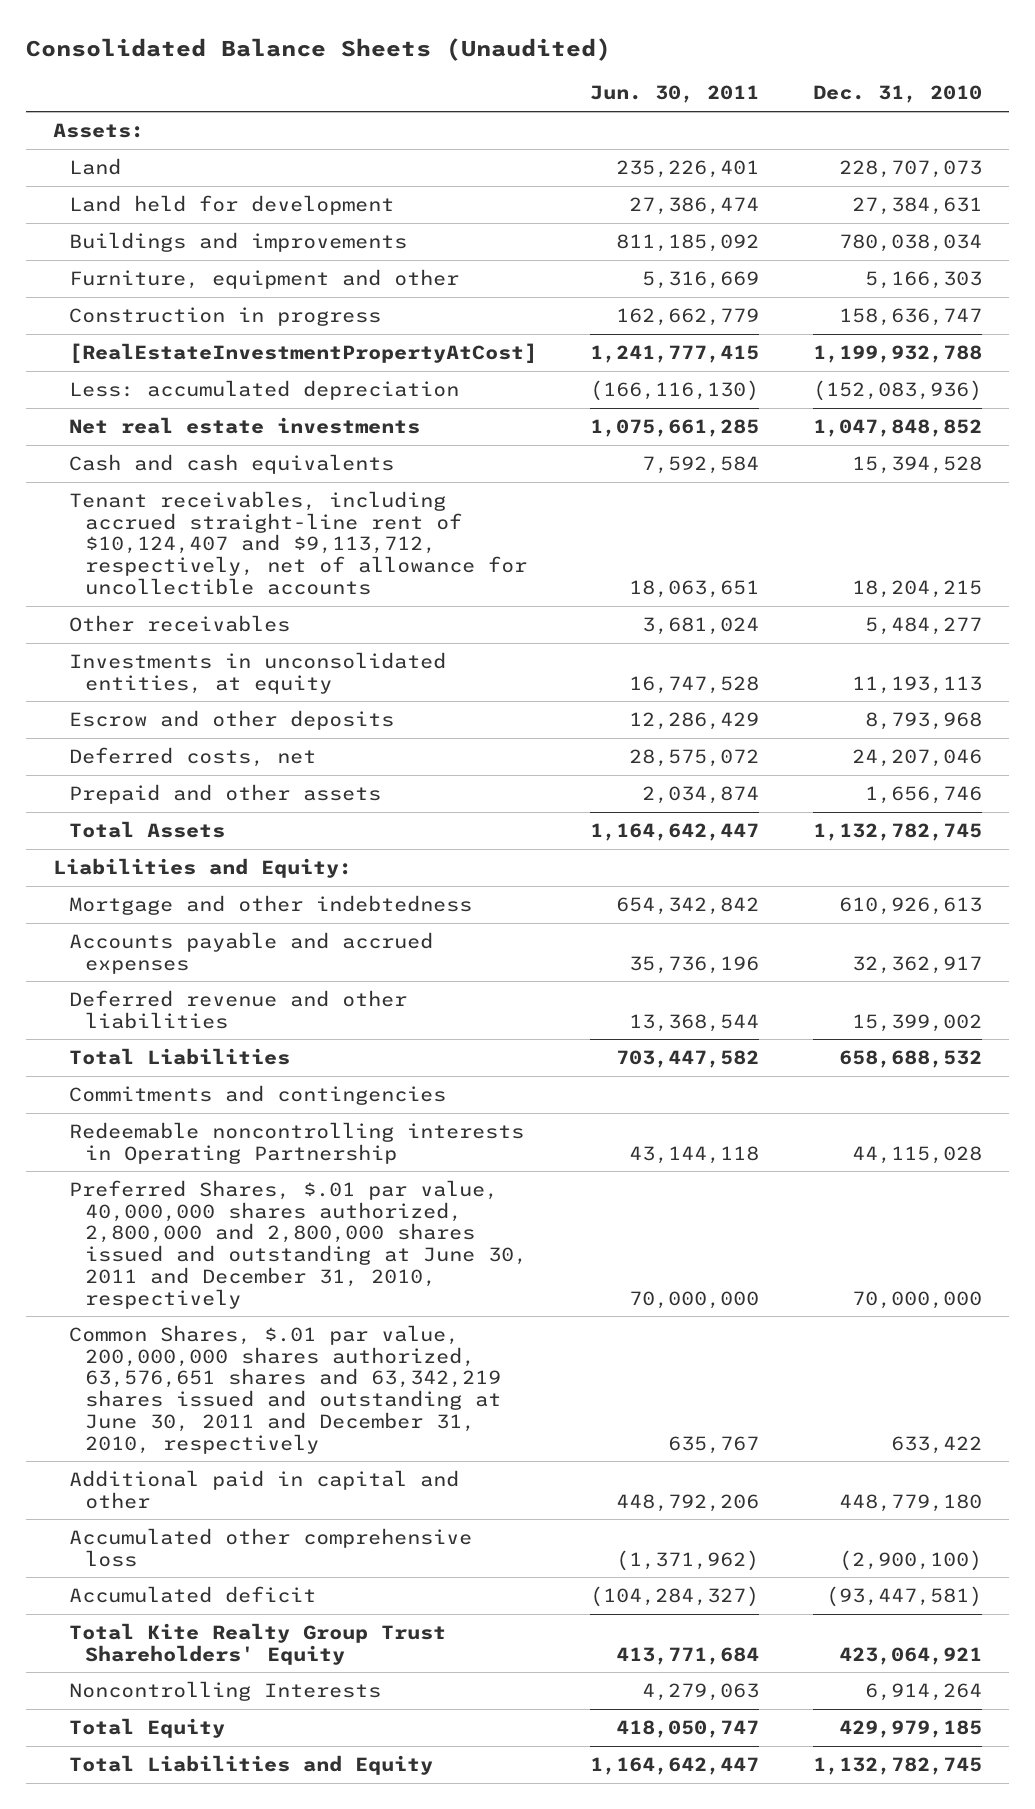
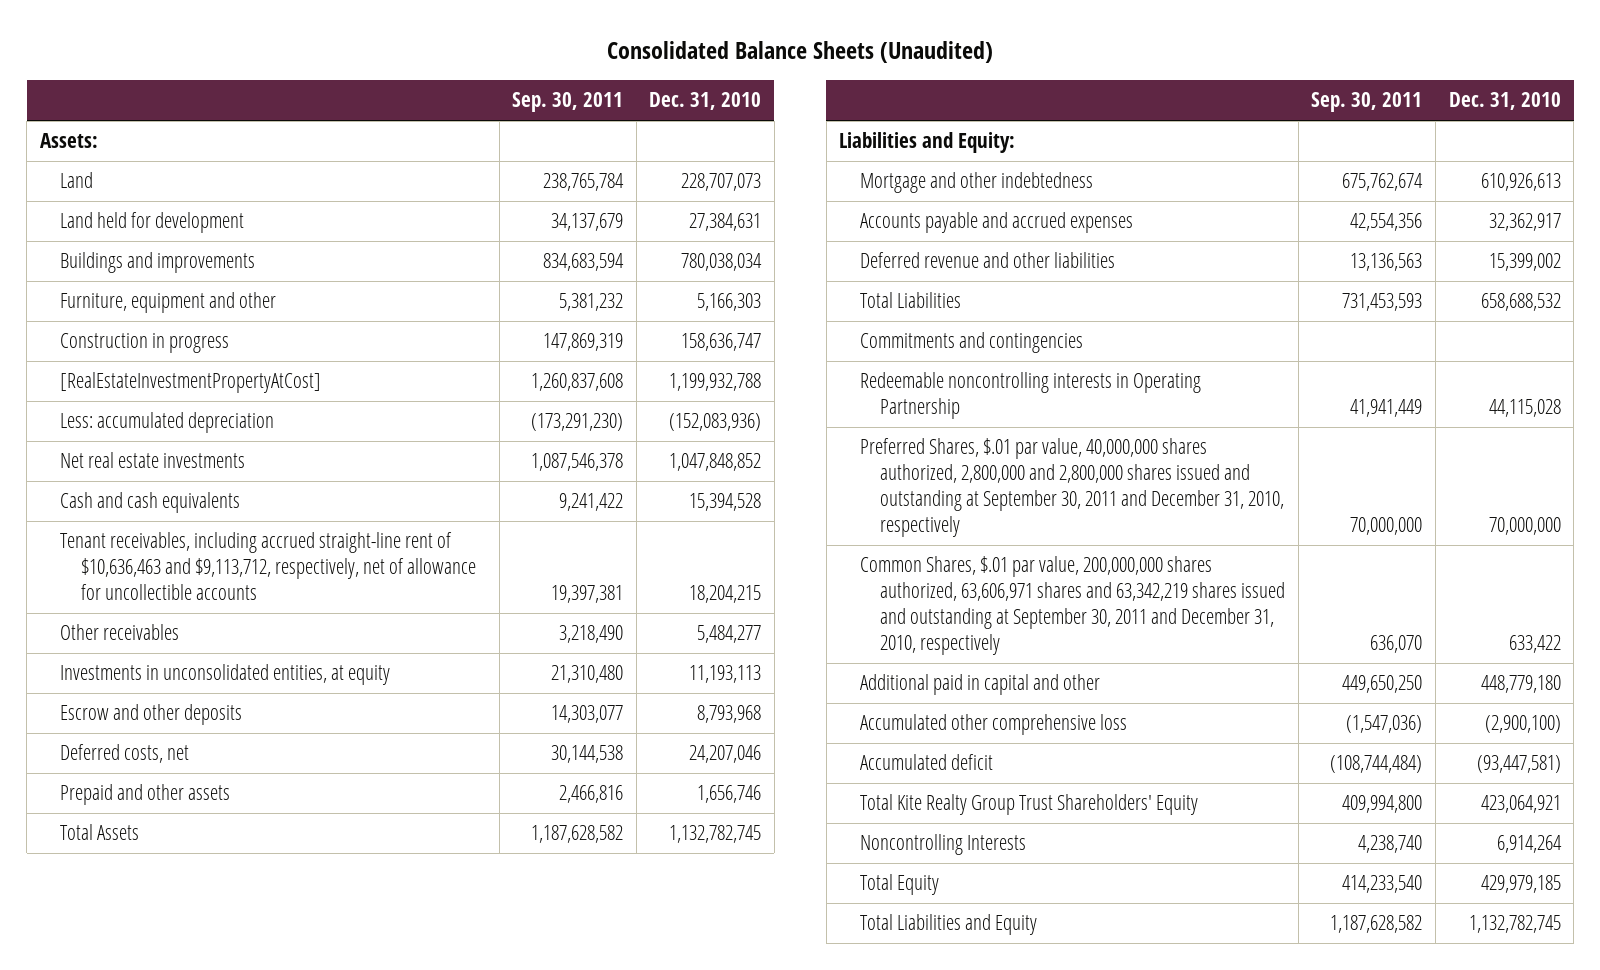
- | Jun. 30, 2011 | Dec. 31, 2010
+ | Sep. 30, 2011 | Dec. 31, 2010
- Tenant receivables, including accrued straight-line rent of $10,124,407 and $9,113,712, respectively, net of allowance for uncollectible accounts | 18,063,651 | 18,204,215
+ Tenant receivables, including accrued straight-line rent of $10,636,463 and $9,113,712, respectively, net of allowance for uncollectible accounts | 19,397,381 | 18,204,215
- Preferred Shares, $.01 par value, 40,000,000 shares authorized, 2,800,000 and 2,800,000 shares issued and outstanding at June 30, 2011 and December 31, 2010, respectively | 70,000,000 | 70,000,000
- Common Shares, $.01 par value, 200,000,000 shares authorized, 63,576,651 shares and 63,342,219 shares issued and outstanding at June 30, 2011 and December 31, 2010, respectively | 635,767 | 633,422
+ Preferred Shares, $.01 par value, 40,000,000 shares authorized, 2,800,000 and 2,800,000 shares issued and outstanding at September 30, 2011 and December 31, 2010, respectively | 70,000,000 | 70,000,000
+ Common Shares, $.01 par value, 200,000,000 shares authorized, 63,606,971 shares and 63,342,219 shares issued and outstanding at September 30, 2011 and December 31, 2010, respectively | 636,070 | 633,422

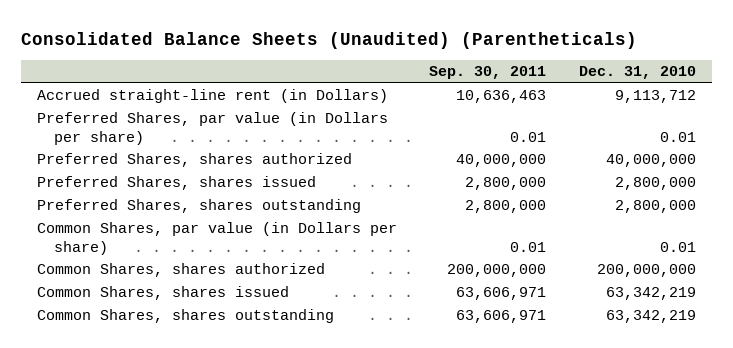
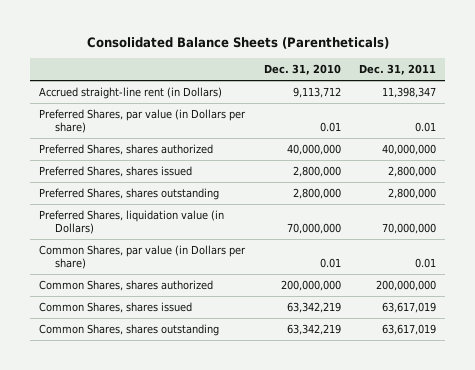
- Consolidated Balance Sheets (Unaudited) (Parentheticals)
+ Consolidated Balance Sheets (Parentheticals)
- | Sep. 30, 2011 | Dec. 31, 2010
+ | Dec. 31, 2010 | Dec. 31, 2011
+ Preferred Shares, liquidation value (in Dollars) | 70,000,000 | 70,000,000

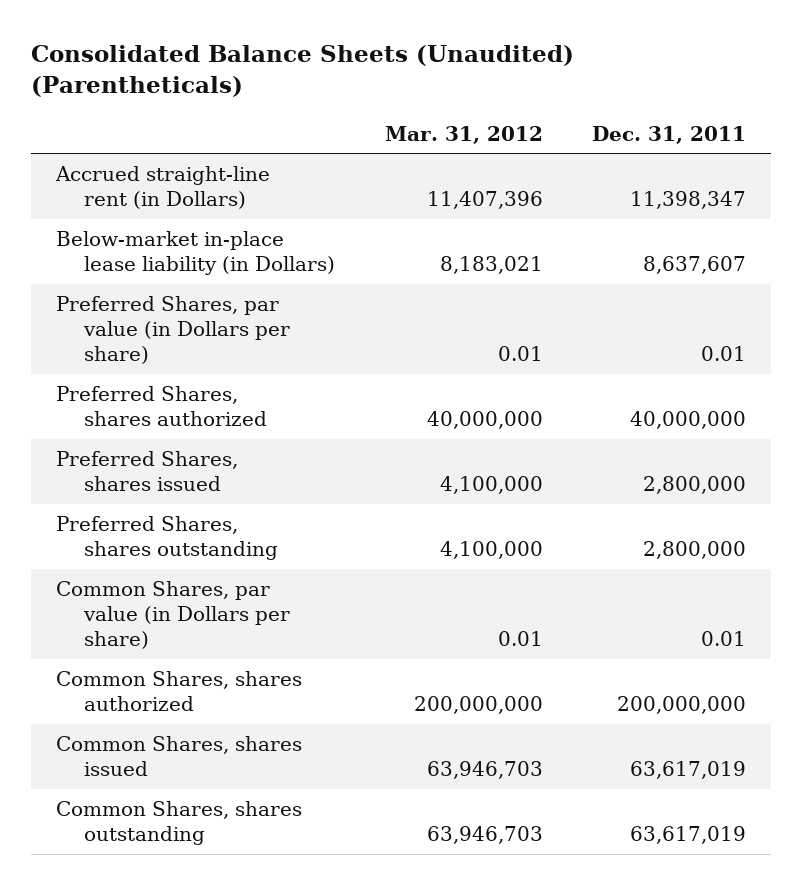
- Consolidated Balance Sheets (Parentheticals)
+ Consolidated Balance Sheets (Unaudited) (Parentheticals)
- | Dec. 31, 2010 | Dec. 31, 2011
+ | Mar. 31, 2012 | Dec. 31, 2011
+ Below-market in-place lease liability (in Dollars) | 8,183,021 | 8,637,607
- Preferred Shares, liquidation value (in Dollars) | 70,000,000 | 70,000,000

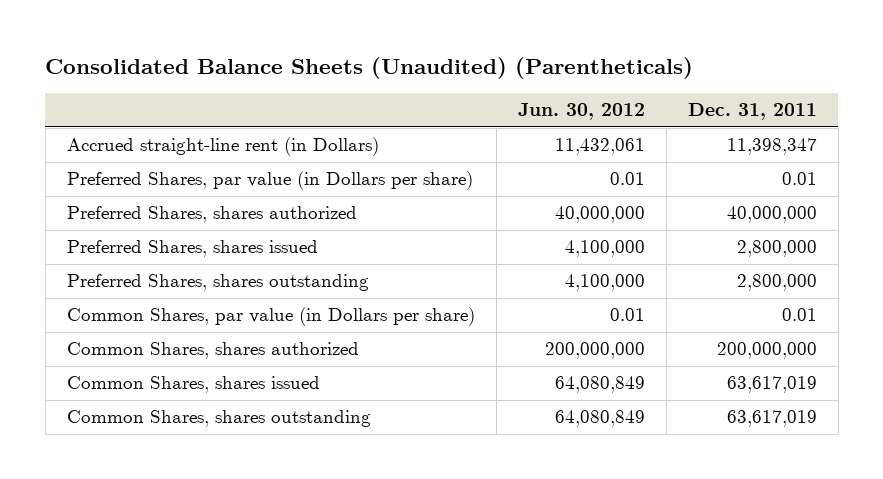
- | Mar. 31, 2012 | Dec. 31, 2011
+ | Jun. 30, 2012 | Dec. 31, 2011
- Below-market in-place lease liability (in Dollars) | 8,183,021 | 8,637,607

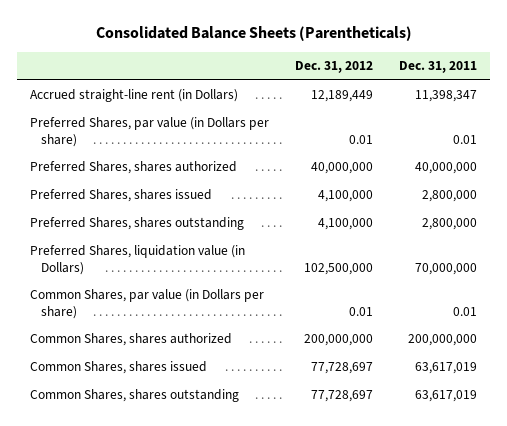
- Consolidated Balance Sheets (Unaudited) (Parentheticals)
+ Consolidated Balance Sheets (Parentheticals)
- | Jun. 30, 2012 | Dec. 31, 2011
+ | Dec. 31, 2012 | Dec. 31, 2011
+ Preferred Shares, liquidation value (in Dollars) | 102,500,000 | 70,000,000

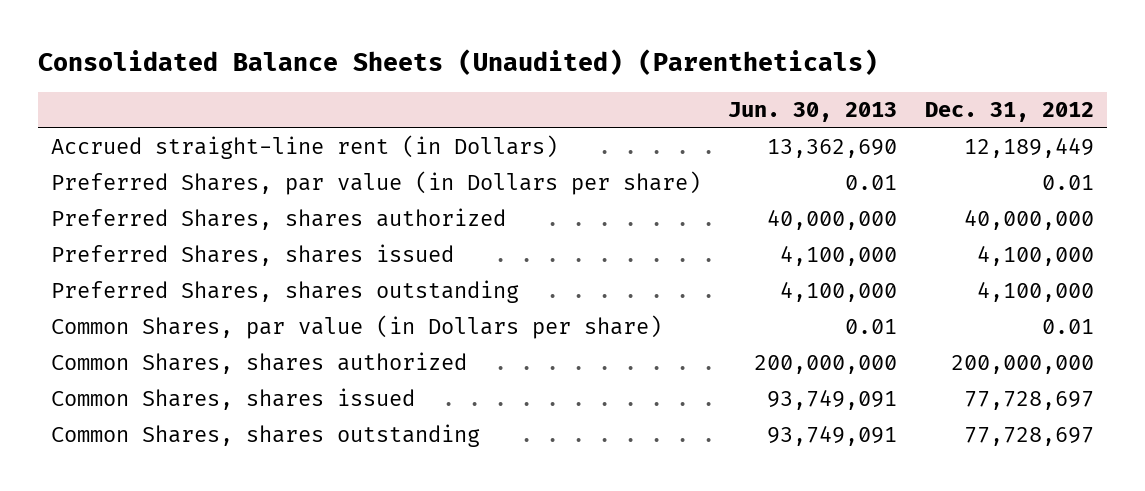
- Consolidated Balance Sheets (Parentheticals)
+ Consolidated Balance Sheets (Unaudited) (Parentheticals)
- | Dec. 31, 2012 | Dec. 31, 2011
+ | Jun. 30, 2013 | Dec. 31, 2012
- Preferred Shares, liquidation value (in Dollars) | 102,500,000 | 70,000,000

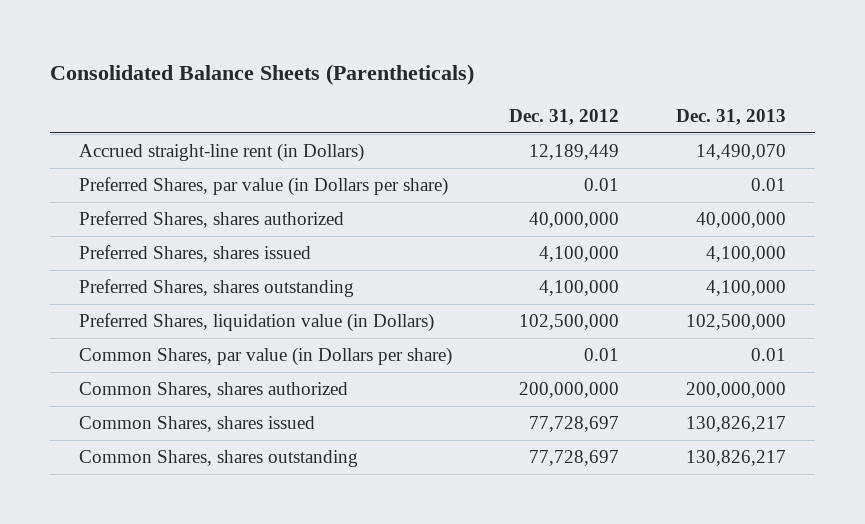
- Consolidated Balance Sheets (Unaudited) (Parentheticals)
+ Consolidated Balance Sheets (Parentheticals)
- | Jun. 30, 2013 | Dec. 31, 2012
+ | Dec. 31, 2012 | Dec. 31, 2013
+ Preferred Shares, liquidation value (in Dollars) | 102,500,000 | 102,500,000

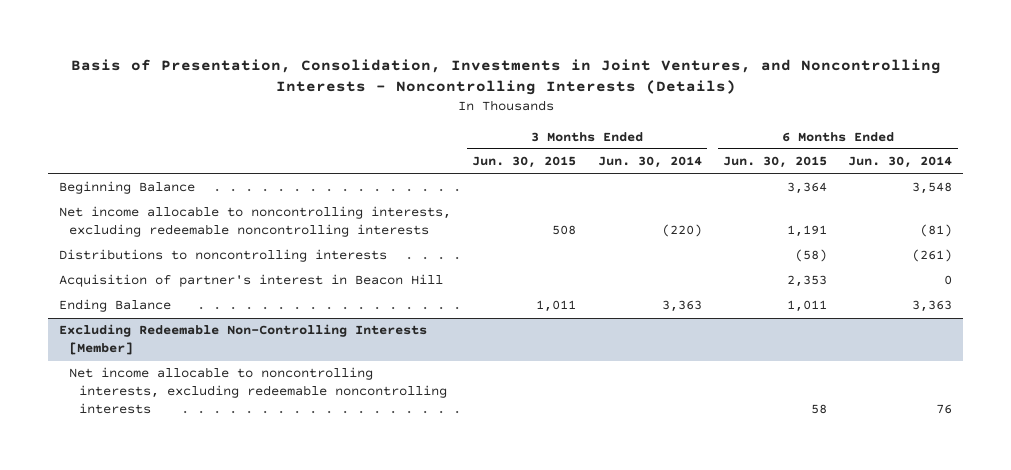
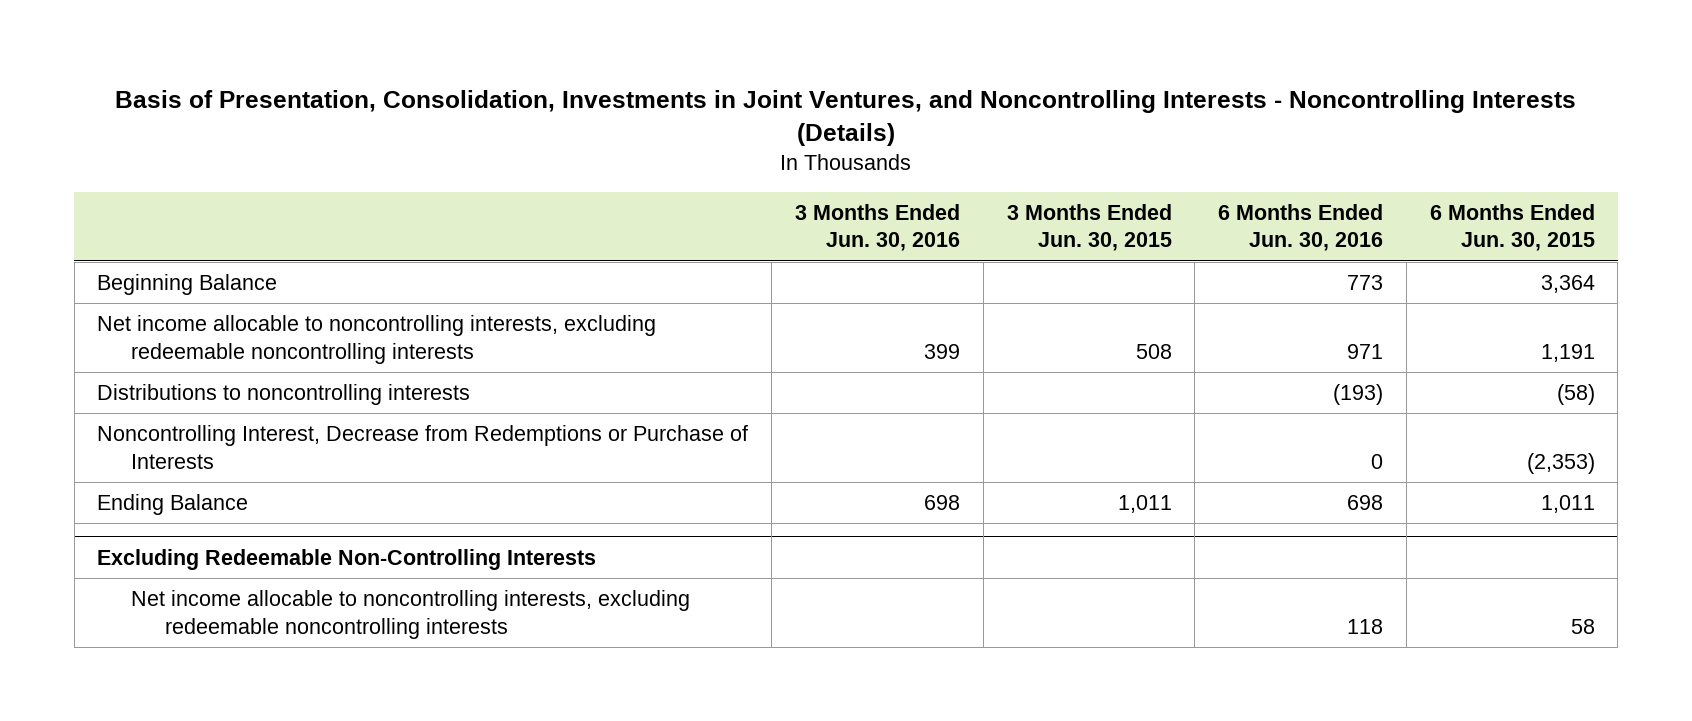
- | 3 Months Ended Jun. 30, 2015 | 3 Months Ended Jun. 30, 2014 | 6 Months Ended Jun. 30, 2015 | 6 Months Ended Jun. 30, 2014
+ | 3 Months Ended Jun. 30, 2016 | 3 Months Ended Jun. 30, 2015 | 6 Months Ended Jun. 30, 2016 | 6 Months Ended Jun. 30, 2015
- Acquisition of partner's interest in Beacon Hill | | | 2,353 | 0
+ Noncontrolling Interest, Decrease from Redemptions or Purchase of Interests | | | 0 | (2,353)
- Excluding Redeemable Non-Controlling Interests [Member]
+ Excluding Redeemable Non-Controlling Interests

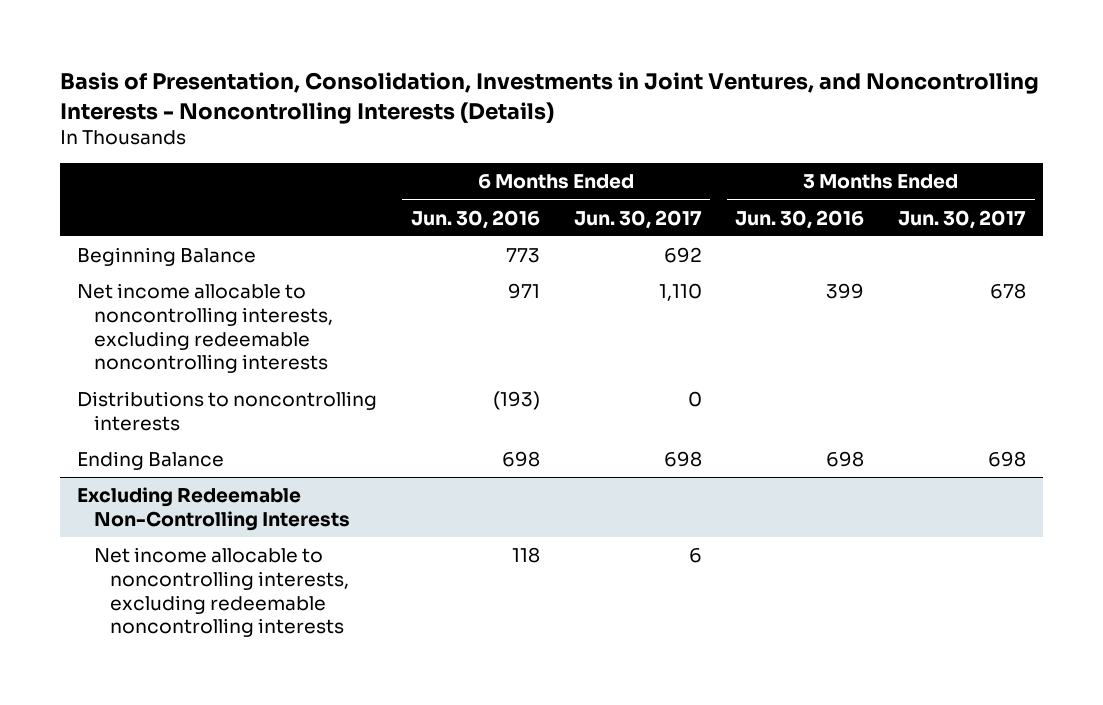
- | 3 Months Ended Jun. 30, 2016 | 3 Months Ended Jun. 30, 2015 | 6 Months Ended Jun. 30, 2016 | 6 Months Ended Jun. 30, 2015
+ | 6 Months Ended Jun. 30, 2016 | 6 Months Ended Jun. 30, 2017 | 3 Months Ended Jun. 30, 2016 | 3 Months Ended Jun. 30, 2017
- Noncontrolling Interest, Decrease from Redemptions or Purchase of Interests | | | 0 | (2,353)

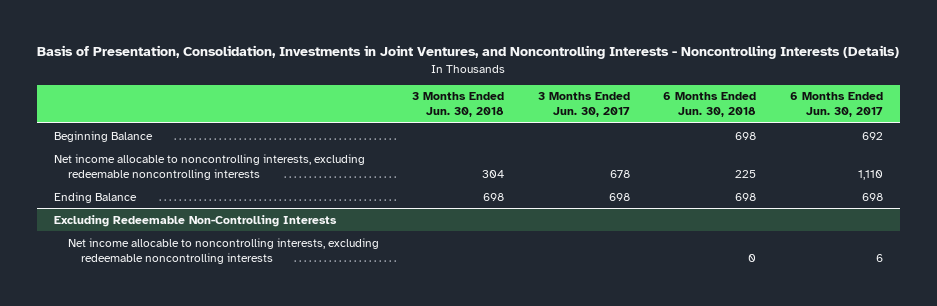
- | 6 Months Ended Jun. 30, 2016 | 6 Months Ended Jun. 30, 2017 | 3 Months Ended Jun. 30, 2016 | 3 Months Ended Jun. 30, 2017
+ | 3 Months Ended Jun. 30, 2018 | 3 Months Ended Jun. 30, 2017 | 6 Months Ended Jun. 30, 2018 | 6 Months Ended Jun. 30, 2017
- Distributions to noncontrolling interests | (193) | 0 | |

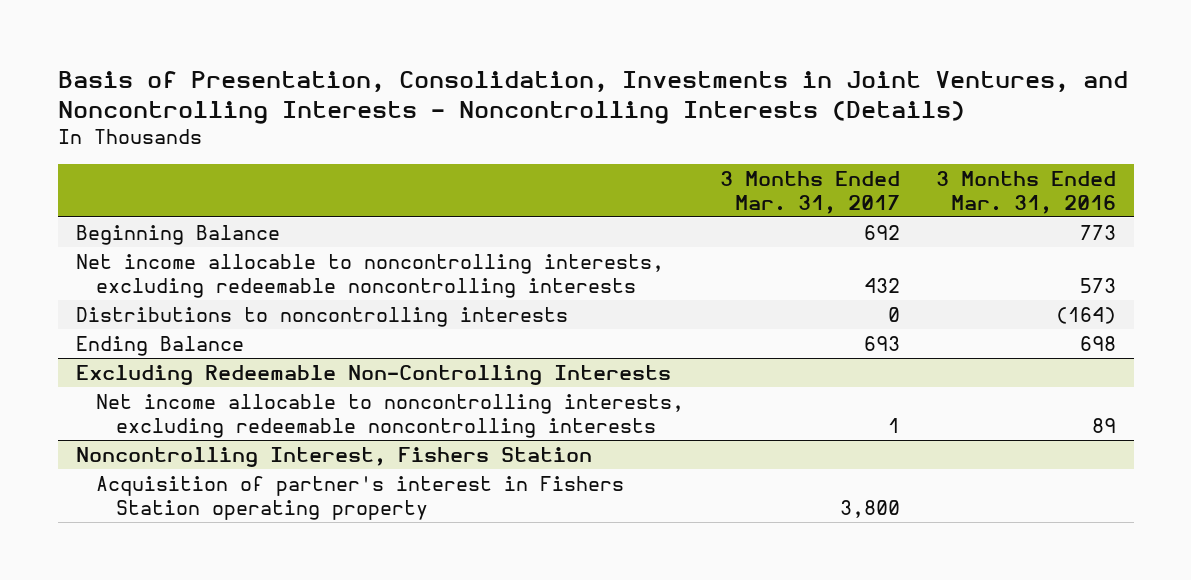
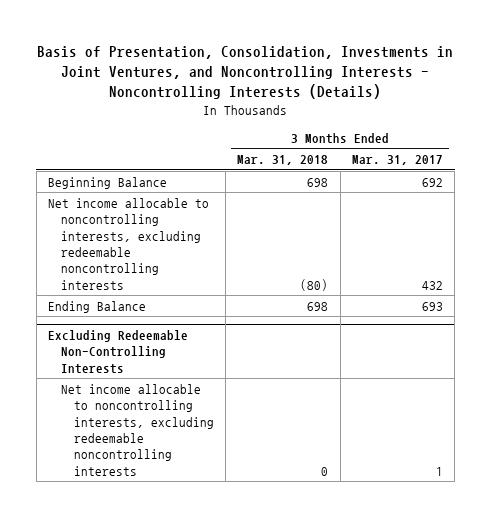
- | 3 Months Ended Mar. 31, 2017 | 3 Months Ended Mar. 31, 2016
+ | 3 Months Ended Mar. 31, 2018 | 3 Months Ended Mar. 31, 2017
- Distributions to noncontrolling interests | 0 | (164)
- Noncontrolling Interest, Fishers Station
- Acquisition of partner's interest in Fishers Station operating property | 3,800 |

